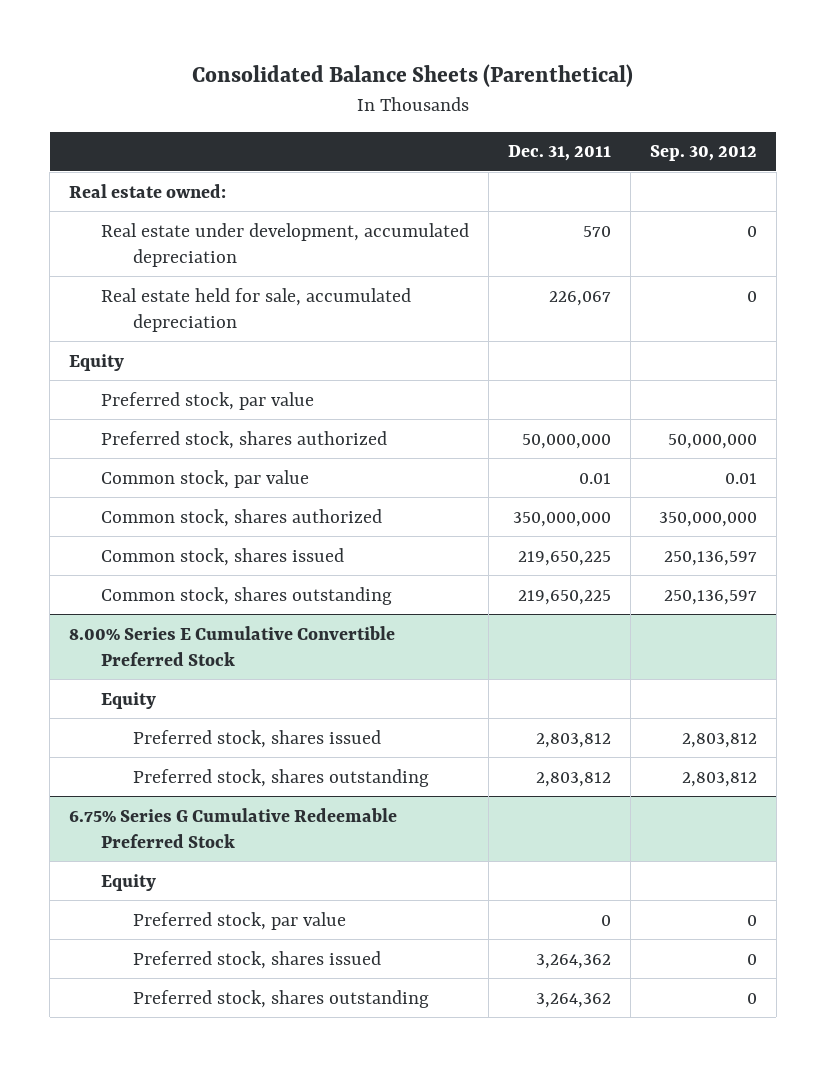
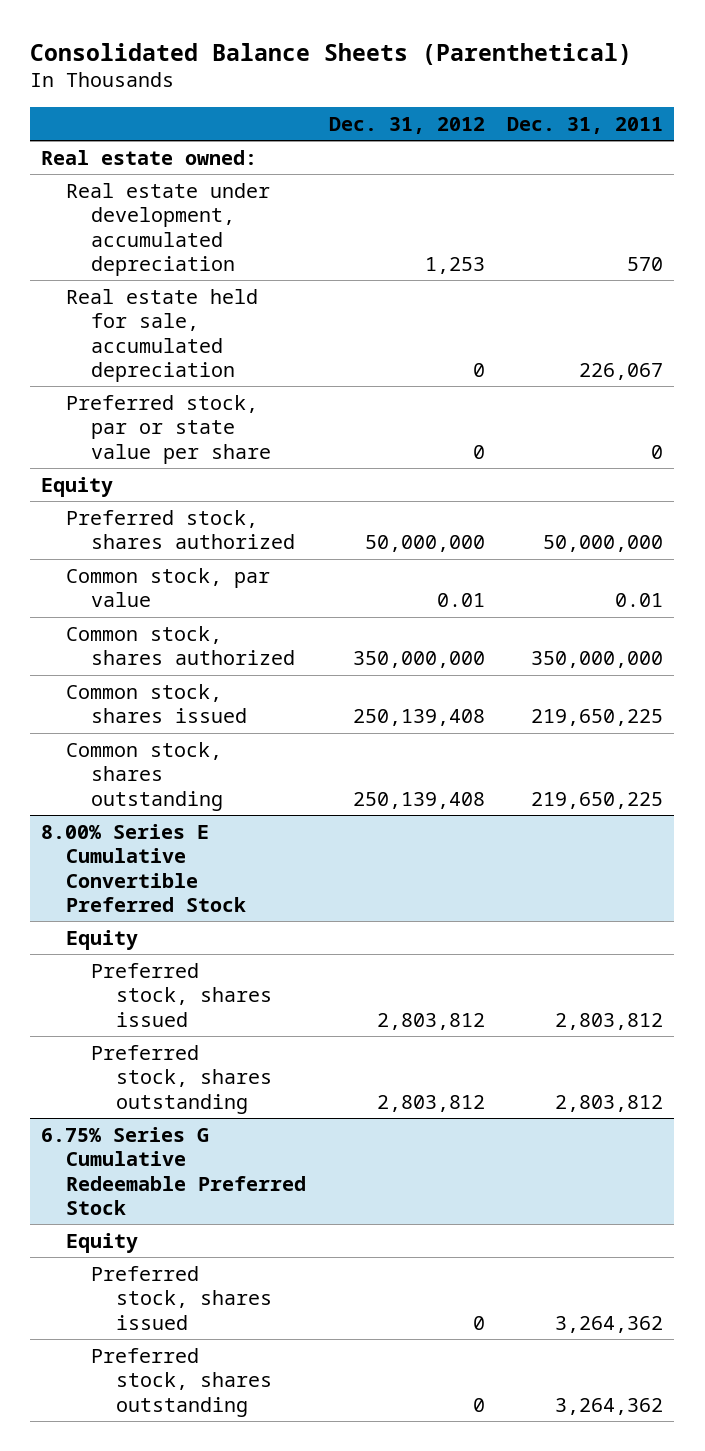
- | Dec. 31, 2011 | Sep. 30, 2012
+ | Dec. 31, 2012 | Dec. 31, 2011
+ Preferred stock, par or state value per share | 0 | 0
- Preferred stock, par value
@ 6.75% Series G Cumulative Redeemable Preferred Stock
- Preferred stock, par value | 0 | 0

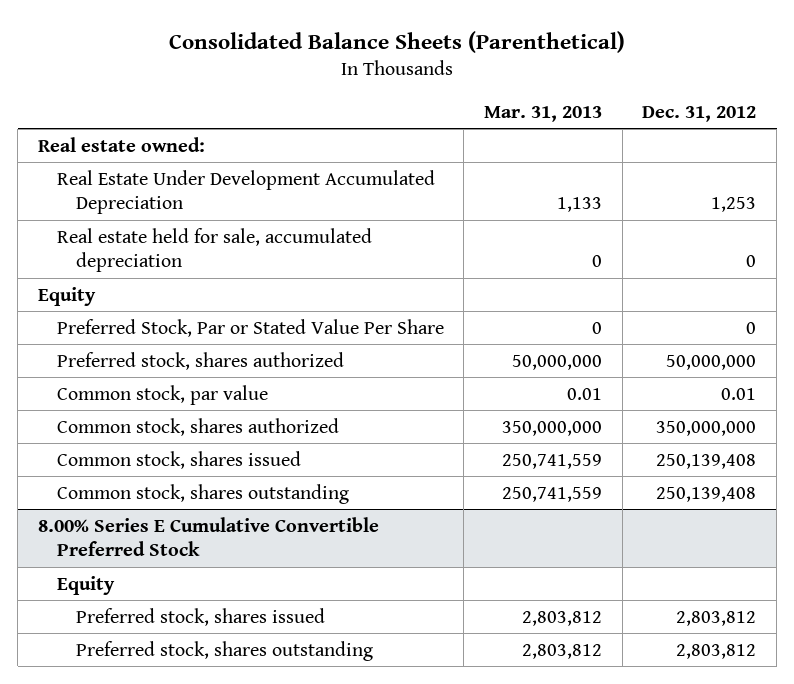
- | Dec. 31, 2012 | Dec. 31, 2011
+ | Mar. 31, 2013 | Dec. 31, 2012
- Real estate under development, accumulated depreciation | 1,253 | 570
+ Real Estate Under Development Accumulated Depreciation | 1,133 | 1,253
- Preferred stock, par or state value per share | 0 | 0
+ Preferred Stock, Par or Stated Value Per Share | 0 | 0
- 6.75% Series G Cumulative Redeemable Preferred Stock
- Equity
- Preferred stock, shares issued | 0 | 3,264,362
- Preferred stock, shares outstanding | 0 | 3,264,362

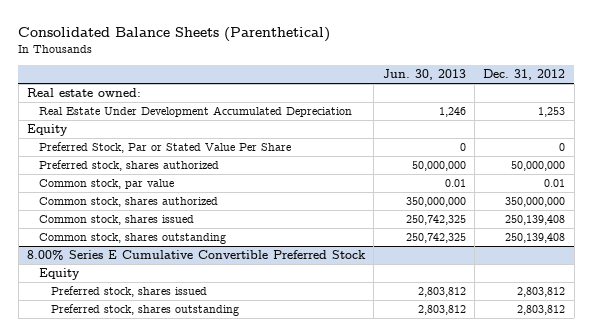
- | Mar. 31, 2013 | Dec. 31, 2012
+ | Jun. 30, 2013 | Dec. 31, 2012
- Real estate held for sale, accumulated depreciation | 0 | 0

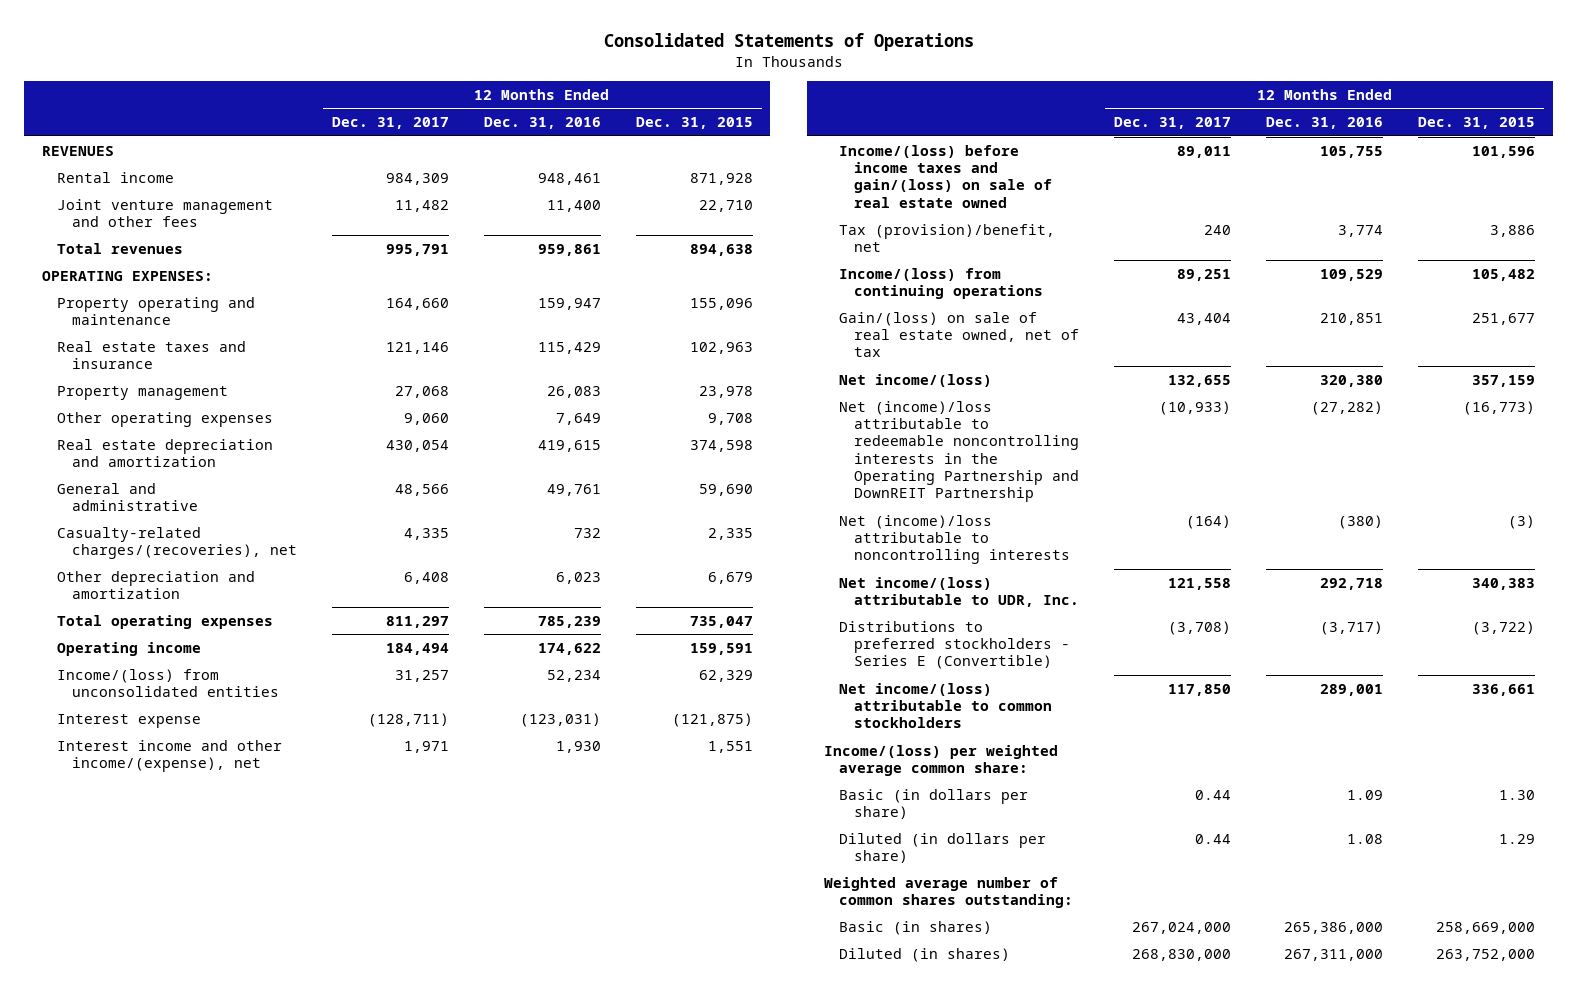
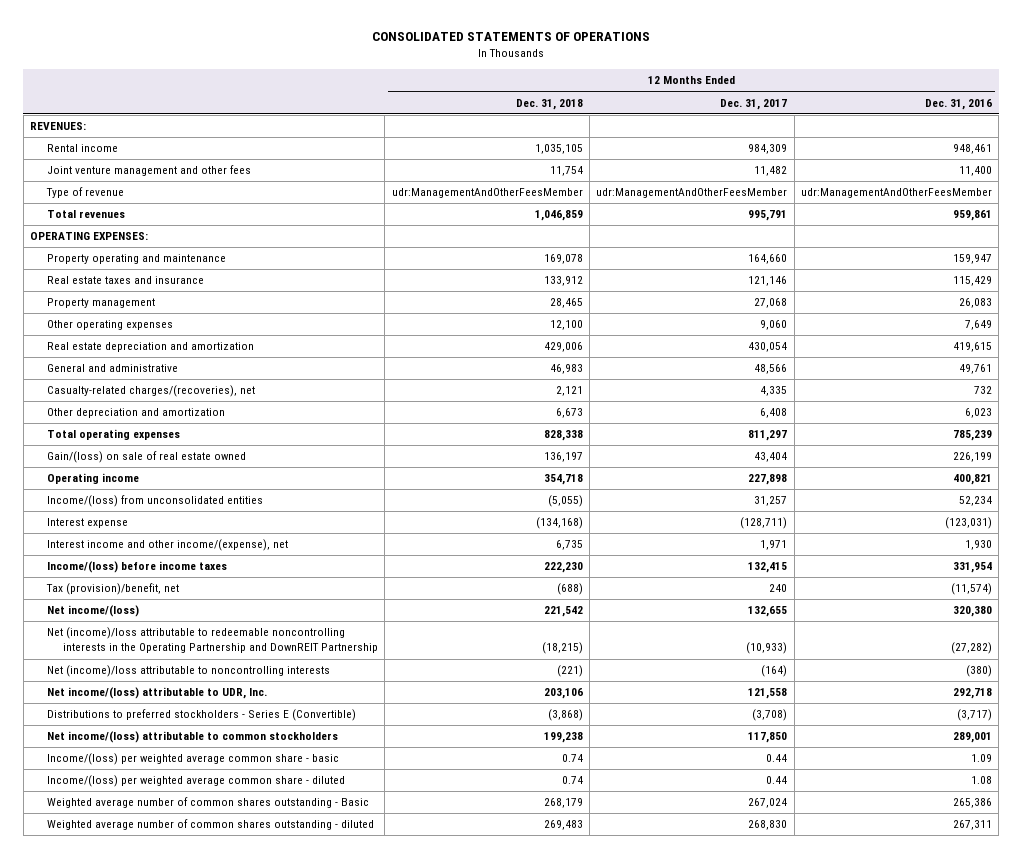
- Consolidated Statements of Operations
+ CONSOLIDATED STATEMENTS OF OPERATIONS
- | 12 Months Ended Dec. 31, 2017 | 12 Months Ended Dec. 31, 2016 | 12 Months Ended Dec. 31, 2015
+ | 12 Months Ended Dec. 31, 2018 | 12 Months Ended Dec. 31, 2017 | 12 Months Ended Dec. 31, 2016
- REVENUES
+ REVENUES:
+ Type of revenue | udr:ManagementAndOtherFeesMember | udr:ManagementAndOtherFeesMember | udr:ManagementAndOtherFeesMember
- Operating income | 184,494 | 174,622 | 159,591
+ Gain/(loss) on sale of real estate owned | 136,197 | 43,404 | 226,199
+ Operating income | 354,718 | 227,898 | 400,821
- Income/(loss) before income taxes and gain/(loss) on sale of real estate owned | 89,011 | 105,755 | 101,596
- Tax (provision)/benefit, net | 240 | 3,774 | 3,886
- Income/(loss) from continuing operations | 89,251 | 109,529 | 105,482
- Gain/(loss) on sale of real estate owned, net of tax | 43,404 | 210,851 | 251,677
+ Income/(loss) before income taxes | 222,230 | 132,415 | 331,954
+ Tax (provision)/benefit, net | (688) | 240 | (11,574)
- Income/(loss) per weighted average common share:
- Basic (in dollars per share) | 0.44 | 1.09 | 1.30
- Diluted (in dollars per share) | 0.44 | 1.08 | 1.29
- Weighted average number of common shares outstanding:
- Basic (in shares) | 267,024,000 | 265,386,000 | 258,669,000
- Diluted (in shares) | 268,830,000 | 267,311,000 | 263,752,000
+ Income/(loss) per weighted average common share - basic | 0.74 | 0.44 | 1.09
+ Income/(loss) per weighted average common share - diluted | 0.74 | 0.44 | 1.08
+ Weighted average number of common shares outstanding - Basic | 268,179 | 267,024 | 265,386
+ Weighted average number of common shares outstanding - diluted | 269,483 | 268,830 | 267,311

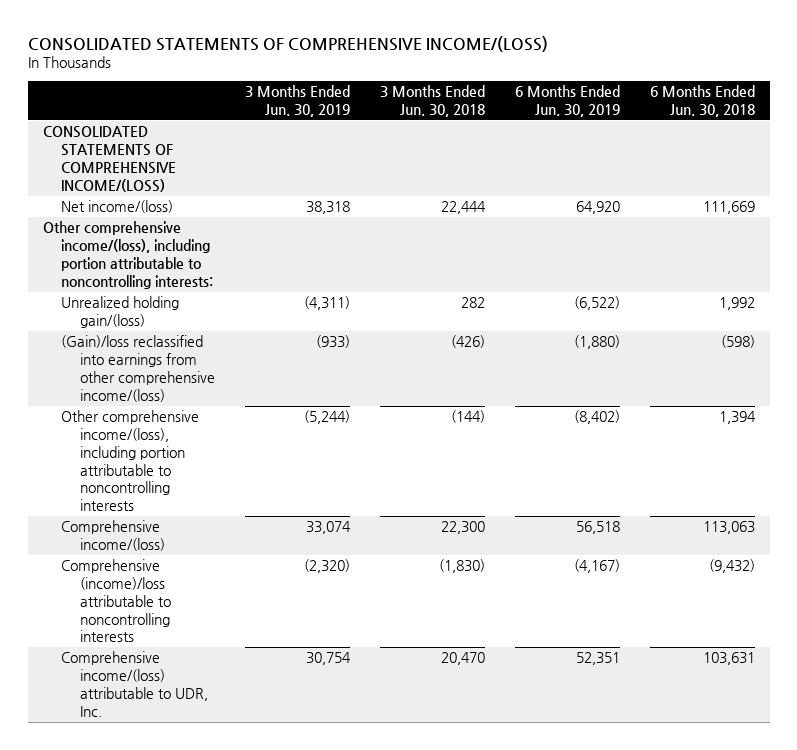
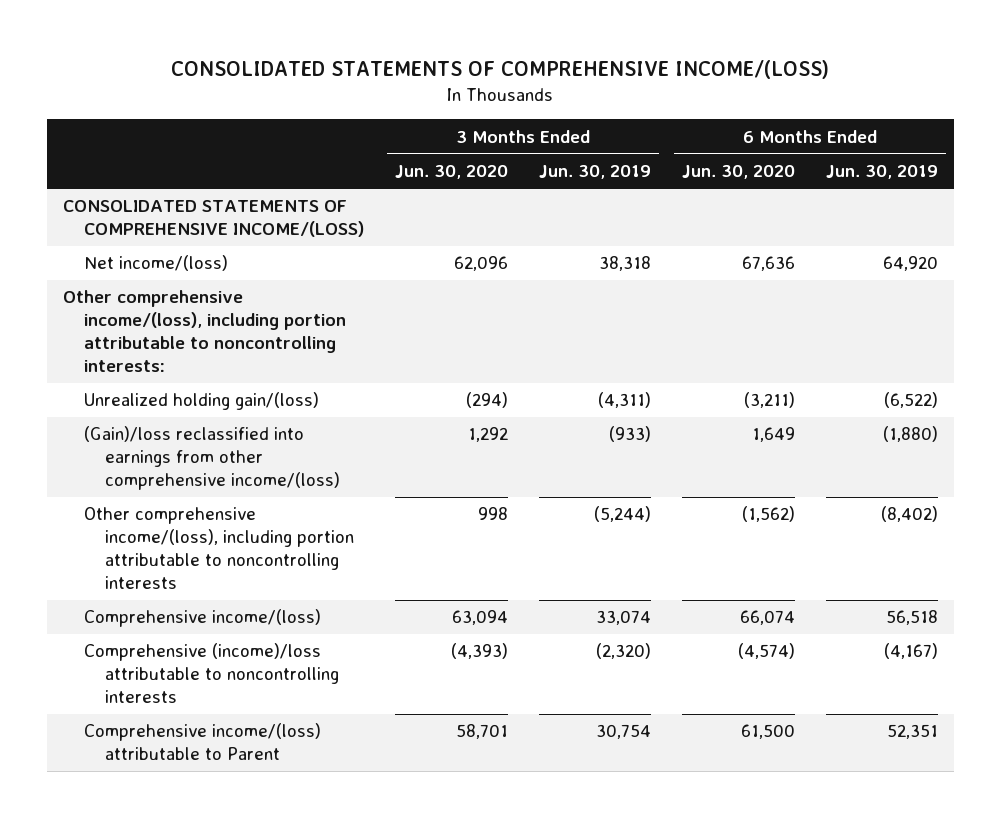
- | 3 Months Ended Jun. 30, 2019 | 3 Months Ended Jun. 30, 2018 | 6 Months Ended Jun. 30, 2019 | 6 Months Ended Jun. 30, 2018
+ | 3 Months Ended Jun. 30, 2020 | 3 Months Ended Jun. 30, 2019 | 6 Months Ended Jun. 30, 2020 | 6 Months Ended Jun. 30, 2019
- Comprehensive income/(loss) attributable to UDR, Inc. | 30,754 | 20,470 | 52,351 | 103,631
+ Comprehensive income/(loss) attributable to Parent | 58,701 | 30,754 | 61,500 | 52,351

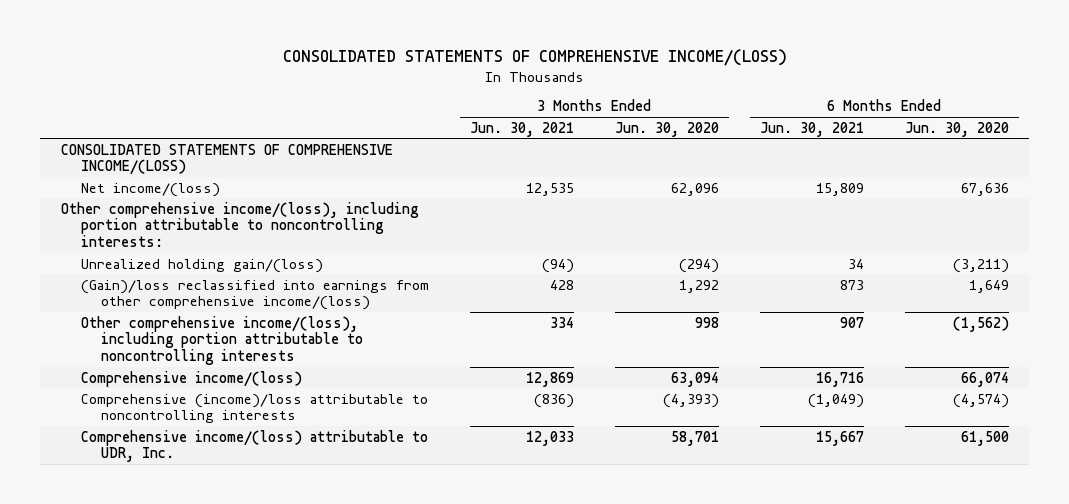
- | 3 Months Ended Jun. 30, 2020 | 3 Months Ended Jun. 30, 2019 | 6 Months Ended Jun. 30, 2020 | 6 Months Ended Jun. 30, 2019
+ | 3 Months Ended Jun. 30, 2021 | 3 Months Ended Jun. 30, 2020 | 6 Months Ended Jun. 30, 2021 | 6 Months Ended Jun. 30, 2020
- Comprehensive income/(loss) attributable to Parent | 58,701 | 30,754 | 61,500 | 52,351
+ Comprehensive income/(loss) attributable to UDR, Inc. | 12,033 | 58,701 | 15,667 | 61,500

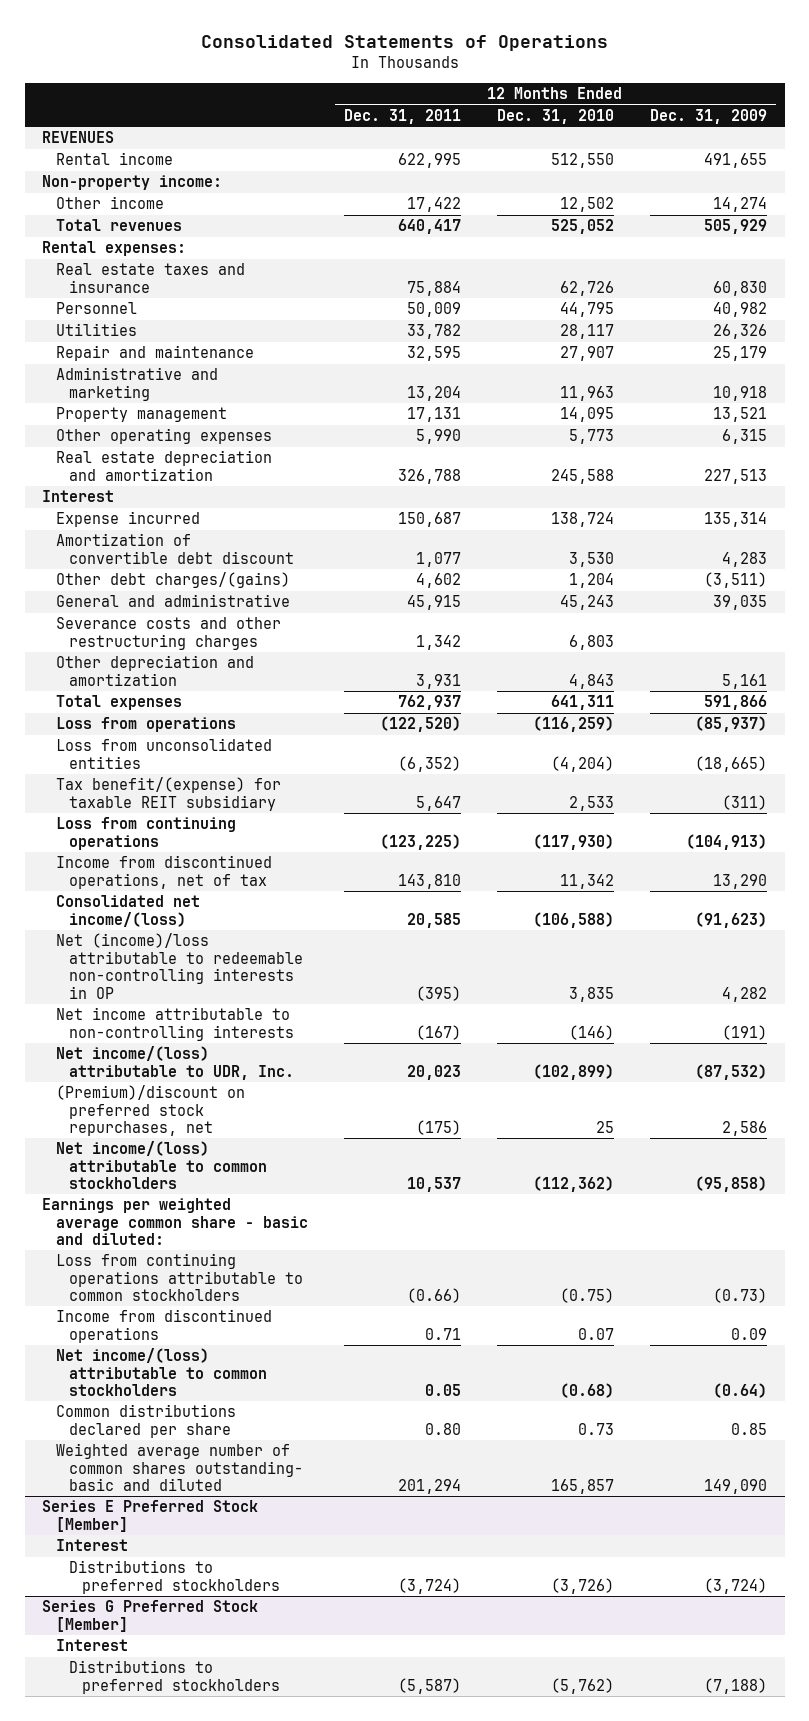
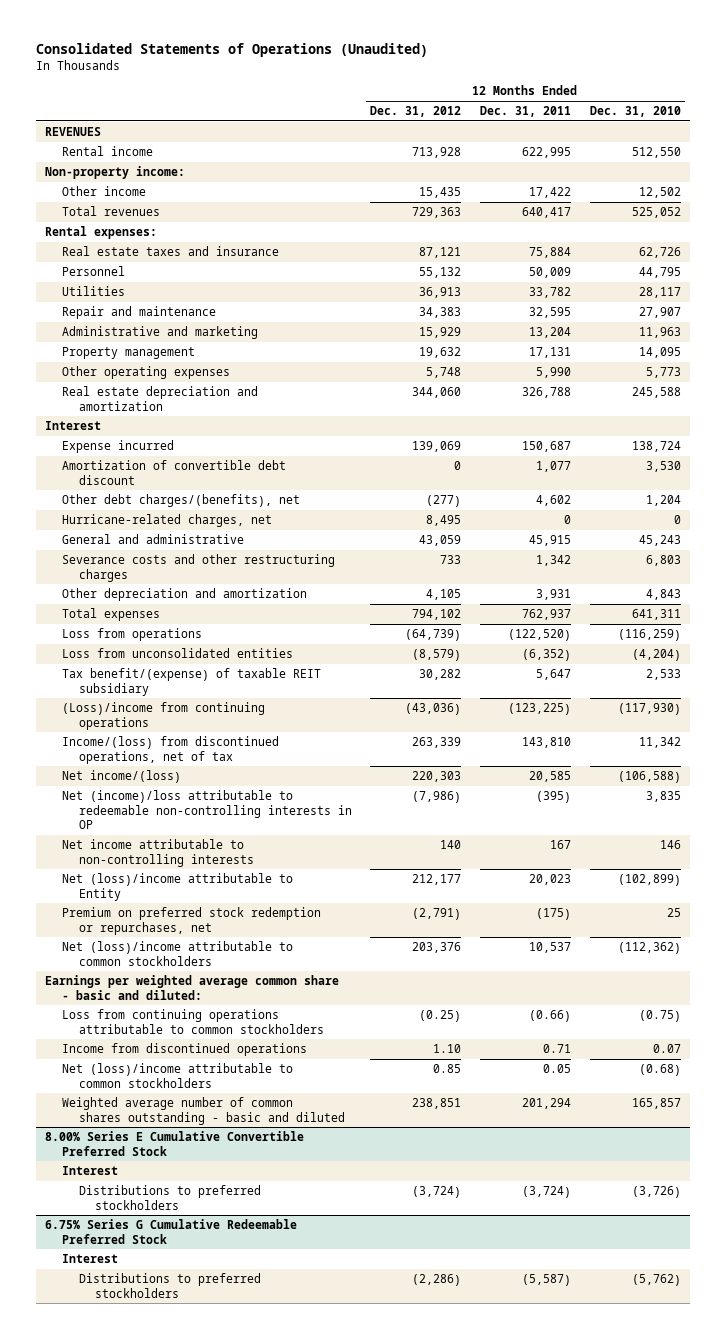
- Consolidated Statements of Operations
+ Consolidated Statements of Operations (Unaudited)
- | 12 Months Ended Dec. 31, 2011 | 12 Months Ended Dec. 31, 2010 | 12 Months Ended Dec. 31, 2009
+ | 12 Months Ended Dec. 31, 2012 | 12 Months Ended Dec. 31, 2011 | 12 Months Ended Dec. 31, 2010
- Other debt charges/(gains) | 4,602 | 1,204 | (3,511)
+ Other debt charges/(benefits), net | (277) | 4,602 | 1,204
+ Hurricane-related charges, net | 8,495 | 0 | 0
- Tax benefit/(expense) for taxable REIT subsidiary | 5,647 | 2,533 | (311)
- Loss from continuing operations | (123,225) | (117,930) | (104,913)
- Income from discontinued operations, net of tax | 143,810 | 11,342 | 13,290
- Consolidated net income/(loss) | 20,585 | (106,588) | (91,623)
+ Tax benefit/(expense) of taxable REIT subsidiary | 30,282 | 5,647 | 2,533
+ (Loss)/income from continuing operations | (43,036) | (123,225) | (117,930)
+ Income/(loss) from discontinued operations, net of tax | 263,339 | 143,810 | 11,342
+ Net income/(loss) | 220,303 | 20,585 | (106,588)
- Net income attributable to non-controlling interests | (167) | (146) | (191)
- Net income/(loss) attributable to UDR, Inc. | 20,023 | (102,899) | (87,532)
- (Premium)/discount on preferred stock repurchases, net | (175) | 25 | 2,586
- Net income/(loss) attributable to common stockholders | 10,537 | (112,362) | (95,858)
+ Net income attributable to non-controlling interests | 140 | 167 | 146
+ Net (loss)/income attributable to Entity | 212,177 | 20,023 | (102,899)
+ Premium on preferred stock redemption or repurchases, net | (2,791) | (175) | 25
+ Net (loss)/income attributable to common stockholders | 203,376 | 10,537 | (112,362)
- Net income/(loss) attributable to common stockholders | 0.05 | (0.68) | (0.64)
- Common distributions declared per share | 0.80 | 0.73 | 0.85
- Weighted average number of common shares outstanding- basic and diluted | 201,294 | 165,857 | 149,090
- Series E Preferred Stock [Member]
+ Net (loss)/income attributable to common stockholders | 0.85 | 0.05 | (0.68)
+ Weighted average number of common shares outstanding - basic and diluted | 238,851 | 201,294 | 165,857
+ 8.00% Series E Cumulative Convertible Preferred Stock
- Series G Preferred Stock [Member]
+ 6.75% Series G Cumulative Redeemable Preferred Stock

